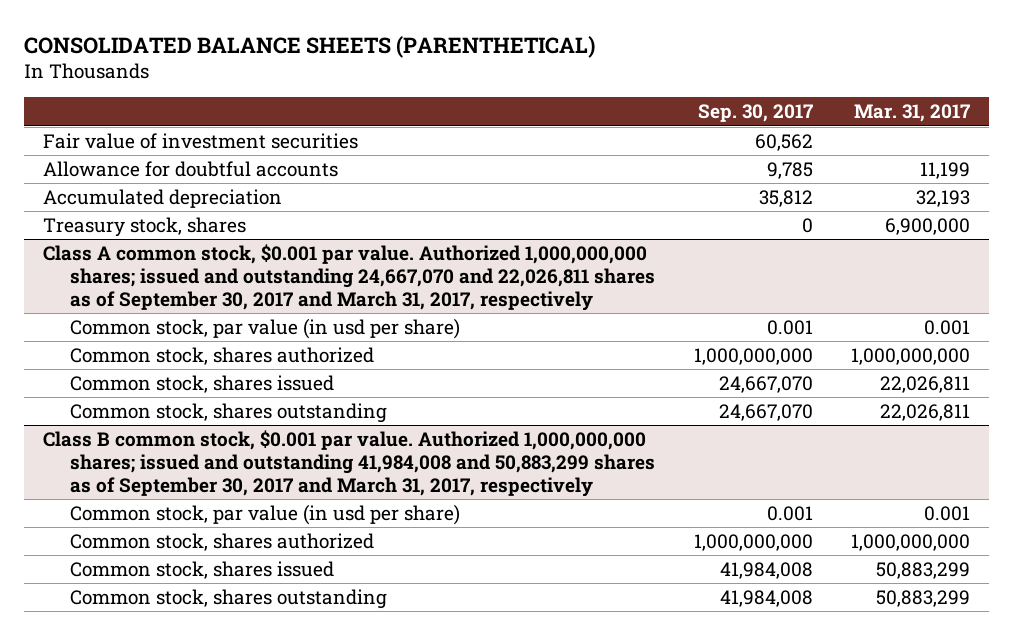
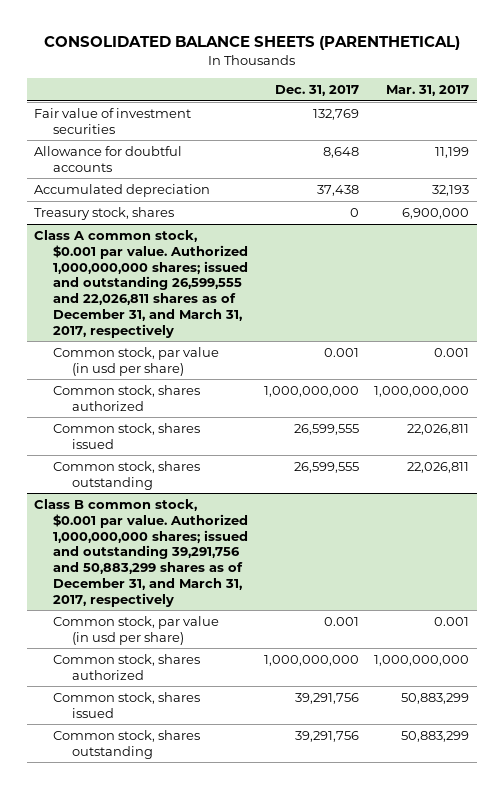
- | Sep. 30, 2017 | Mar. 31, 2017
+ | Dec. 31, 2017 | Mar. 31, 2017
- Class A common stock, $0.001 par value. Authorized 1,000,000,000 shares; issued and outstanding 24,667,070 and 22,026,811 shares as of September 30, 2017 and March 31, 2017, respectively
+ Class A common stock, $0.001 par value. Authorized 1,000,000,000 shares; issued and outstanding 26,599,555 and 22,026,811 shares as of December 31, and March 31, 2017, respectively
- Class B common stock, $0.001 par value. Authorized 1,000,000,000 shares; issued and outstanding 41,984,008 and 50,883,299 shares as of September 30, 2017 and March 31, 2017, respectively
+ Class B common stock, $0.001 par value. Authorized 1,000,000,000 shares; issued and outstanding 39,291,756 and 50,883,299 shares as of December 31, and March 31, 2017, respectively

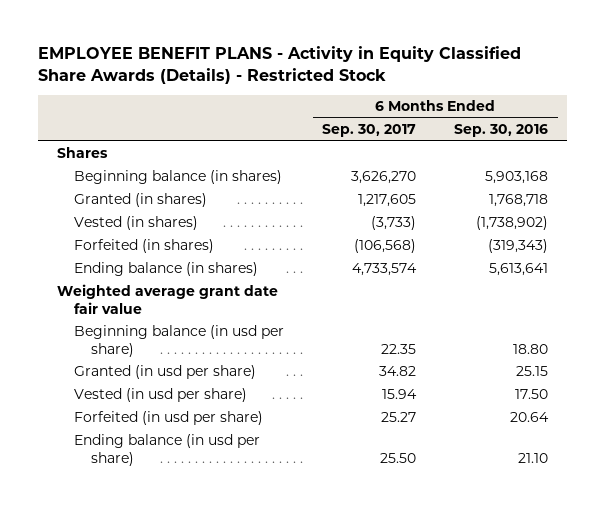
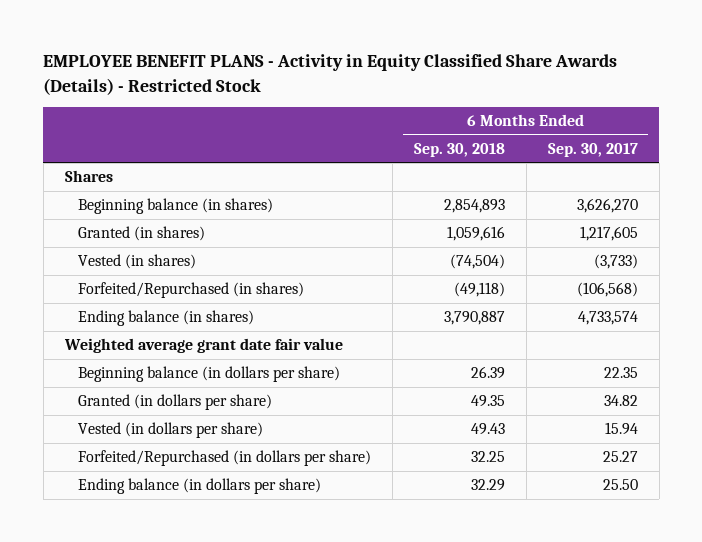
- | 6 Months Ended Sep. 30, 2017 | 6 Months Ended Sep. 30, 2016
+ | 6 Months Ended Sep. 30, 2018 | 6 Months Ended Sep. 30, 2017
- Forfeited (in shares) | (106,568) | (319,343)
+ Forfeited/Repurchased (in shares) | (49,118) | (106,568)
- Beginning balance (in usd per share) | 22.35 | 18.80
- Granted (in usd per share) | 34.82 | 25.15
- Vested (in usd per share) | 15.94 | 17.50
- Forfeited (in usd per share) | 25.27 | 20.64
- Ending balance (in usd per share) | 25.50 | 21.10
+ Beginning balance (in dollars per share) | 26.39 | 22.35
+ Granted (in dollars per share) | 49.35 | 34.82
+ Vested (in dollars per share) | 49.43 | 15.94
+ Forfeited/Repurchased (in dollars per share) | 32.25 | 25.27
+ Ending balance (in dollars per share) | 32.29 | 25.50

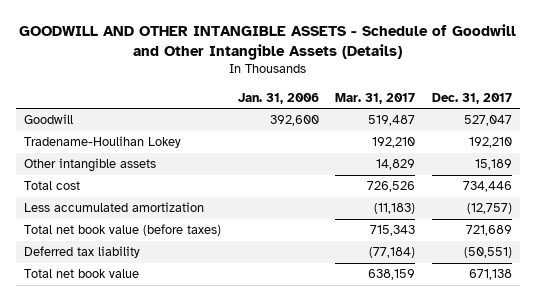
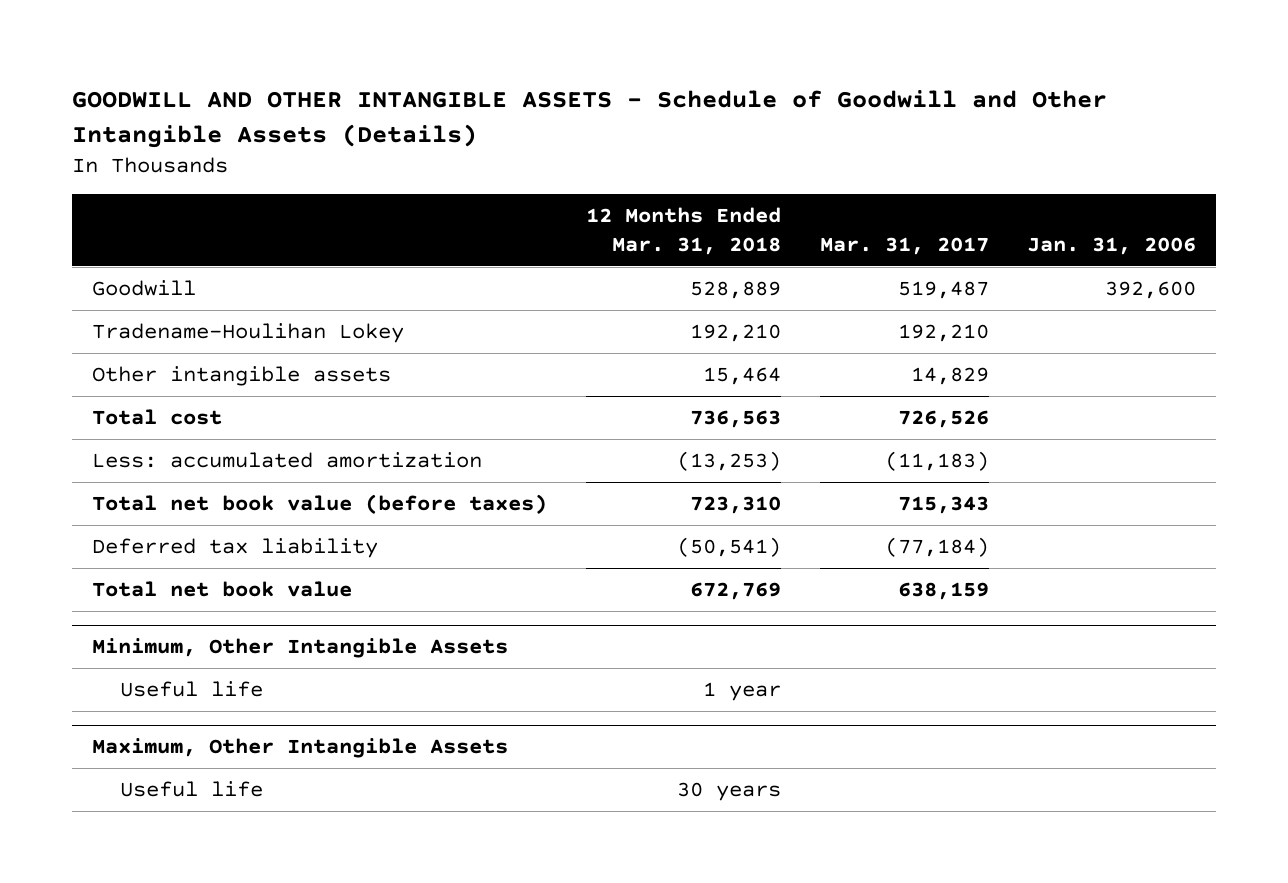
- | Jan. 31, 2006 | Mar. 31, 2017 | Dec. 31, 2017
+ | 12 Months Ended Mar. 31, 2018 | Mar. 31, 2017 | Jan. 31, 2006
- Less accumulated amortization | | (11,183) | (12,757)
+ Less: accumulated amortization | (13,253) | (11,183) |
+ Minimum, Other Intangible Assets
+ Useful life | 1 year | |
+ Maximum, Other Intangible Assets
+ Useful life | 30 years | |

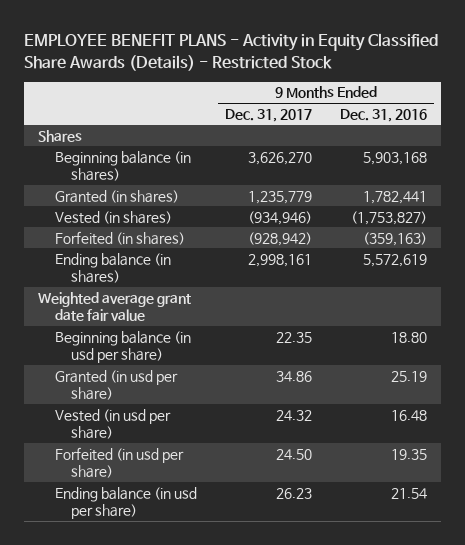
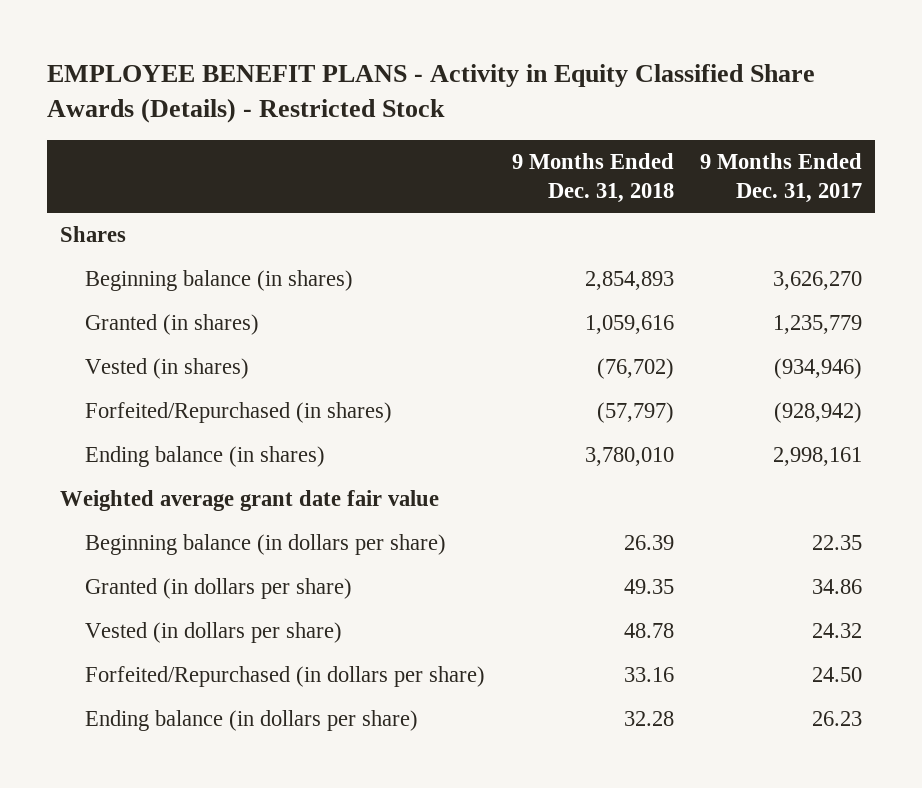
- | 9 Months Ended Dec. 31, 2017 | 9 Months Ended Dec. 31, 2016
+ | 9 Months Ended Dec. 31, 2018 | 9 Months Ended Dec. 31, 2017
- Forfeited (in shares) | (928,942) | (359,163)
+ Forfeited/Repurchased (in shares) | (57,797) | (928,942)
- Beginning balance (in usd per share) | 22.35 | 18.80
- Granted (in usd per share) | 34.86 | 25.19
- Vested (in usd per share) | 24.32 | 16.48
- Forfeited (in usd per share) | 24.50 | 19.35
- Ending balance (in usd per share) | 26.23 | 21.54
+ Beginning balance (in dollars per share) | 26.39 | 22.35
+ Granted (in dollars per share) | 49.35 | 34.86
+ Vested (in dollars per share) | 48.78 | 24.32
+ Forfeited/Repurchased (in dollars per share) | 33.16 | 24.50
+ Ending balance (in dollars per share) | 32.28 | 26.23

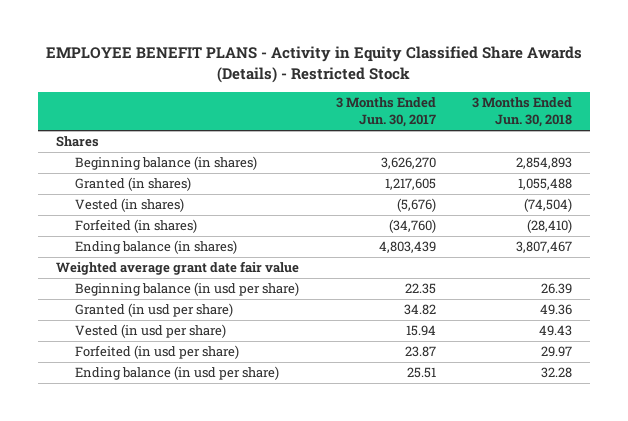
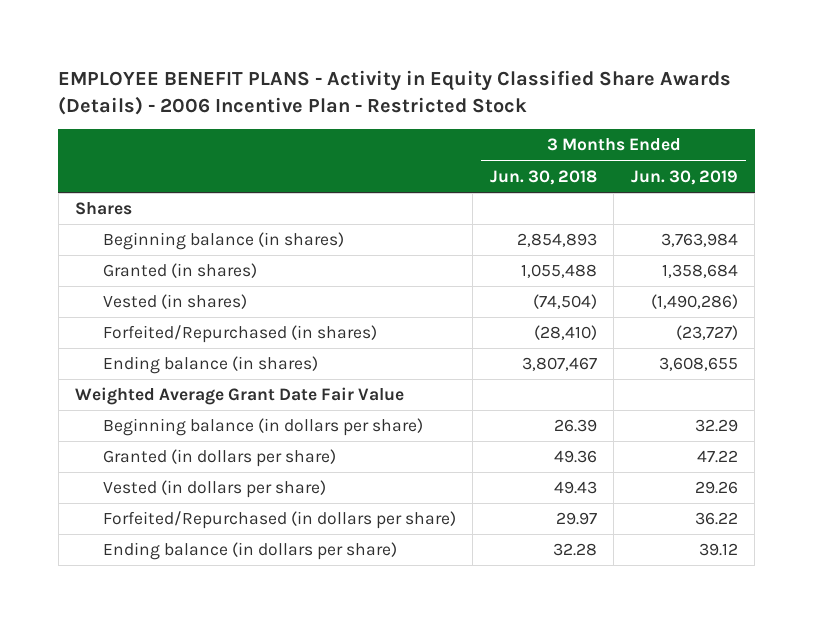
- EMPLOYEE BENEFIT PLANS - Activity in Equity Classified Share Awards (Details) - Restricted Stock
+ EMPLOYEE BENEFIT PLANS - Activity in Equity Classified Share Awards (Details) - 2006 Incentive Plan - Restricted Stock
- | 3 Months Ended Jun. 30, 2017 | 3 Months Ended Jun. 30, 2018
+ | 3 Months Ended Jun. 30, 2018 | 3 Months Ended Jun. 30, 2019
- Forfeited (in shares) | (34,760) | (28,410)
+ Forfeited/Repurchased (in shares) | (28,410) | (23,727)
- Weighted average grant date fair value
- Beginning balance (in usd per share) | 22.35 | 26.39
- Granted (in usd per share) | 34.82 | 49.36
- Vested (in usd per share) | 15.94 | 49.43
- Forfeited (in usd per share) | 23.87 | 29.97
- Ending balance (in usd per share) | 25.51 | 32.28
+ Weighted Average Grant Date Fair Value
+ Beginning balance (in dollars per share) | 26.39 | 32.29
+ Granted (in dollars per share) | 49.36 | 47.22
+ Vested (in dollars per share) | 49.43 | 29.26
+ Forfeited/Repurchased (in dollars per share) | 29.97 | 36.22
+ Ending balance (in dollars per share) | 32.28 | 39.12

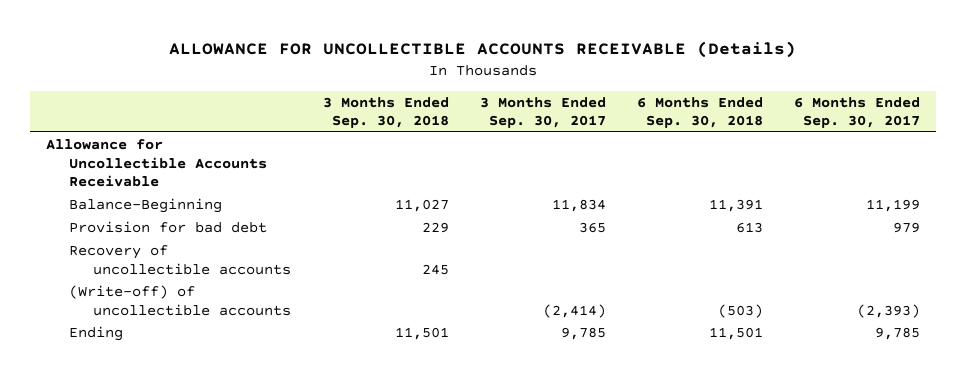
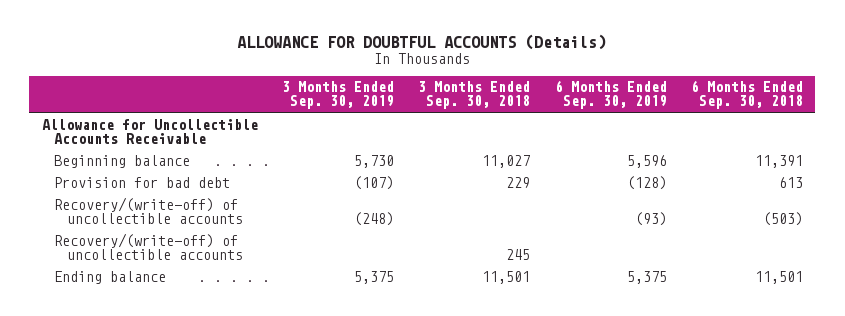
- ALLOWANCE FOR UNCOLLECTIBLE ACCOUNTS RECEIVABLE (Details)
+ ALLOWANCE FOR DOUBTFUL ACCOUNTS (Details)
- | 3 Months Ended Sep. 30, 2018 | 3 Months Ended Sep. 30, 2017 | 6 Months Ended Sep. 30, 2018 | 6 Months Ended Sep. 30, 2017
+ | 3 Months Ended Sep. 30, 2019 | 3 Months Ended Sep. 30, 2018 | 6 Months Ended Sep. 30, 2019 | 6 Months Ended Sep. 30, 2018
- Balance-Beginning | 11,027 | 11,834 | 11,391 | 11,199
+ Beginning balance | 5,730 | 11,027 | 5,596 | 11,391
- Recovery of uncollectible accounts | 245 | | |
- (Write-off) of uncollectible accounts | | (2,414) | (503) | (2,393)
- Ending | 11,501 | 9,785 | 11,501 | 9,785
+ Recovery/(write-off) of uncollectible accounts | (248) | | (93) | (503)
+ Recovery/(write-off) of uncollectible accounts | | 245 | |
+ Ending balance | 5,375 | 11,501 | 5,375 | 11,501

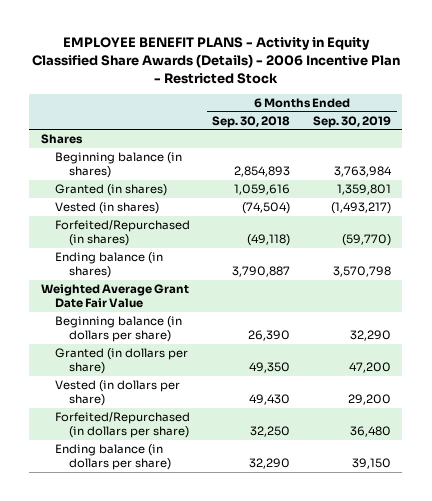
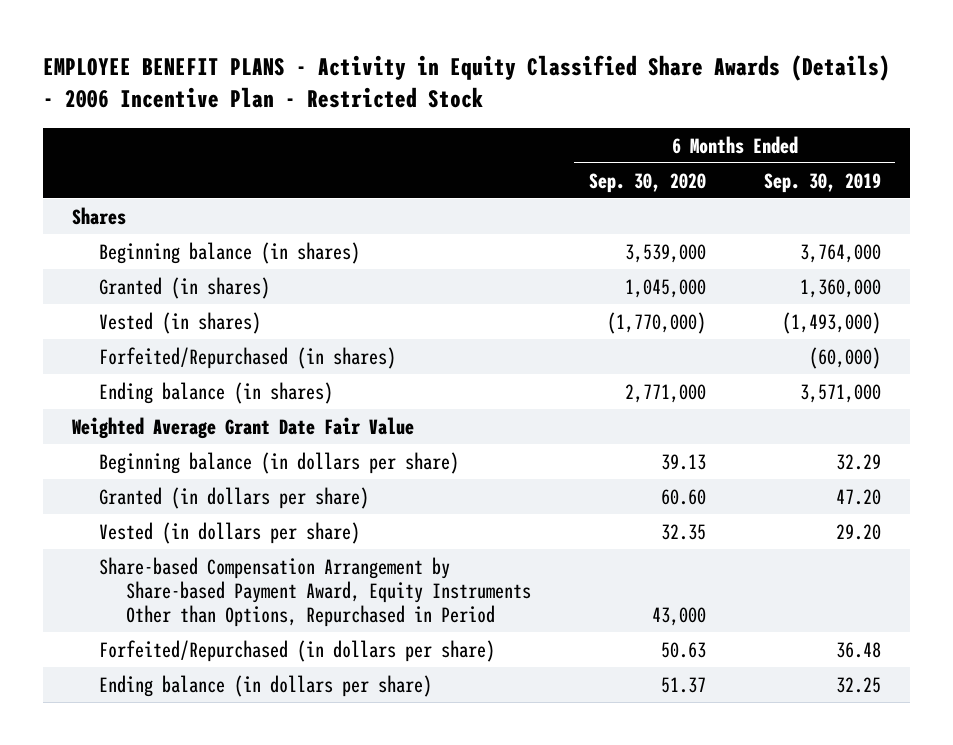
- | 6 Months Ended Sep. 30, 2018 | 6 Months Ended Sep. 30, 2019
+ | 6 Months Ended Sep. 30, 2020 | 6 Months Ended Sep. 30, 2019
- Beginning balance (in shares) | 2,854,893 | 3,763,984
- Granted (in shares) | 1,059,616 | 1,359,801
- Vested (in shares) | (74,504) | (1,493,217)
- Forfeited/Repurchased (in shares) | (49,118) | (59,770)
- Ending balance (in shares) | 3,790,887 | 3,570,798
+ Beginning balance (in shares) | 3,539,000 | 3,764,000
+ Granted (in shares) | 1,045,000 | 1,360,000
+ Vested (in shares) | (1,770,000) | (1,493,000)
+ Forfeited/Repurchased (in shares) | | (60,000)
+ Ending balance (in shares) | 2,771,000 | 3,571,000
- Beginning balance (in dollars per share) | 26,390 | 32,290
- Granted (in dollars per share) | 49,350 | 47,200
- Vested (in dollars per share) | 49,430 | 29,200
- Forfeited/Repurchased (in dollars per share) | 32,250 | 36,480
- Ending balance (in dollars per share) | 32,290 | 39,150
+ Beginning balance (in dollars per share) | 39.13 | 32.29
+ Granted (in dollars per share) | 60.60 | 47.20
+ Vested (in dollars per share) | 32.35 | 29.20
+ Share-based Compensation Arrangement by Share-based Payment Award, Equity Instruments Other than Options, Repurchased in Period | 43,000 |
+ Forfeited/Repurchased (in dollars per share) | 50.63 | 36.48
+ Ending balance (in dollars per share) | 51.37 | 32.25

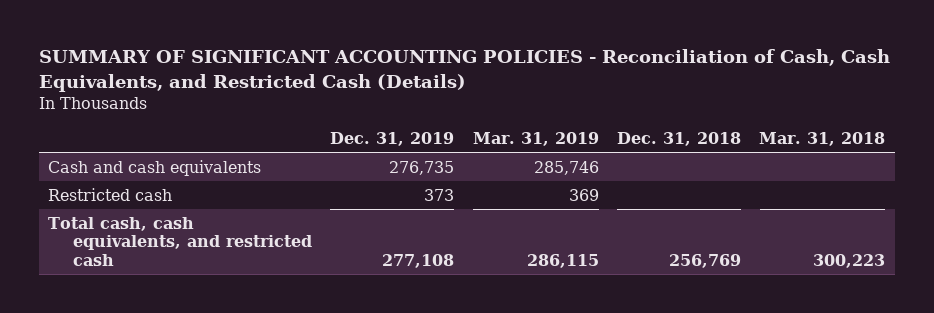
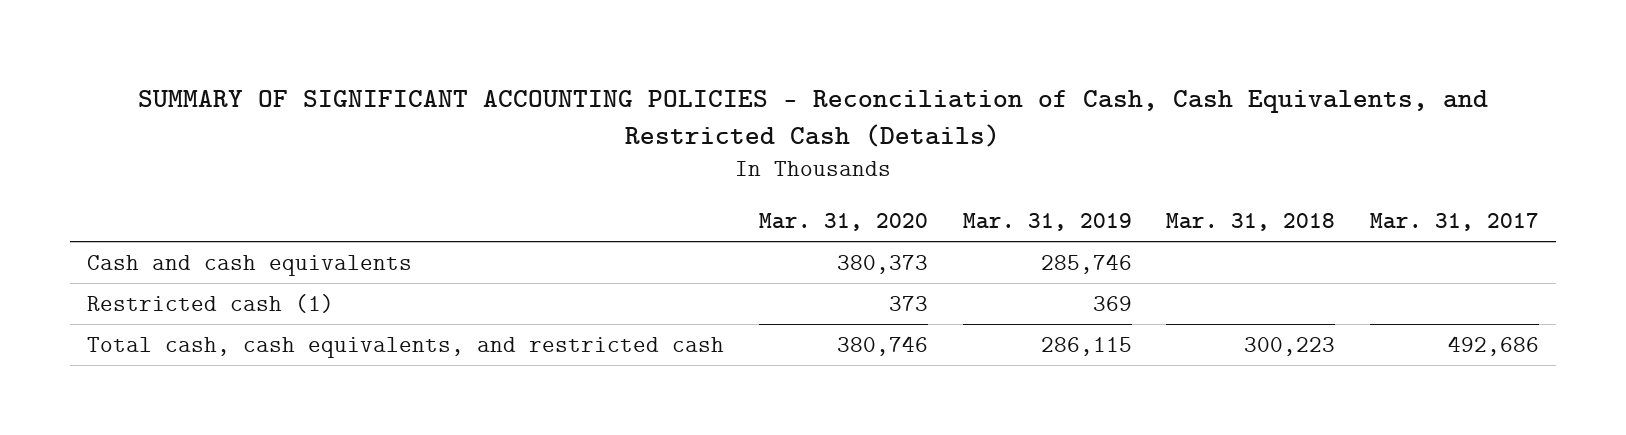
- | Dec. 31, 2019 | Mar. 31, 2019 | Dec. 31, 2018 | Mar. 31, 2018
+ | Mar. 31, 2020 | Mar. 31, 2019 | Mar. 31, 2018 | Mar. 31, 2017
- Restricted cash | 373 | 369 | |
+ Restricted cash (1) | 373 | 369 | |

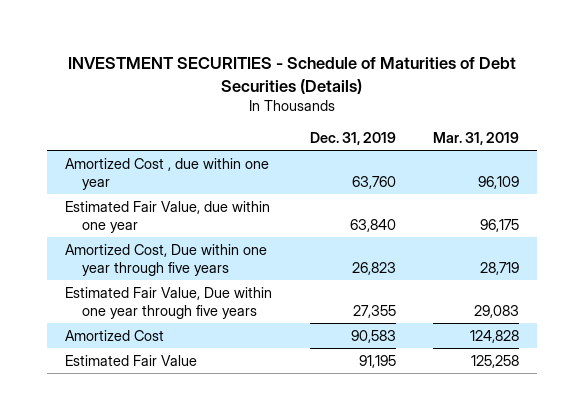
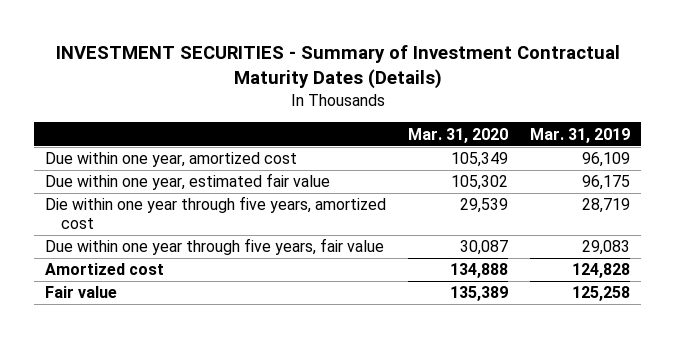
- INVESTMENT SECURITIES - Schedule of Maturities of Debt Securities (Details)
+ INVESTMENT SECURITIES - Summary of Investment Contractual Maturity Dates (Details)
- | Dec. 31, 2019 | Mar. 31, 2019
+ | Mar. 31, 2020 | Mar. 31, 2019
- Amortized Cost , due within one year | 63,760 | 96,109
- Estimated Fair Value, due within one year | 63,840 | 96,175
- Amortized Cost, Due within one year through five years | 26,823 | 28,719
- Estimated Fair Value, Due within one year through five years | 27,355 | 29,083
- Amortized Cost | 90,583 | 124,828
- Estimated Fair Value | 91,195 | 125,258
+ Due within one year, amortized cost | 105,349 | 96,109
+ Due within one year, estimated fair value | 105,302 | 96,175
+ Die within one year through five years, amortized cost | 29,539 | 28,719
+ Due within one year through five years, fair value | 30,087 | 29,083
+ Amortized cost | 134,888 | 124,828
+ Fair value | 135,389 | 125,258

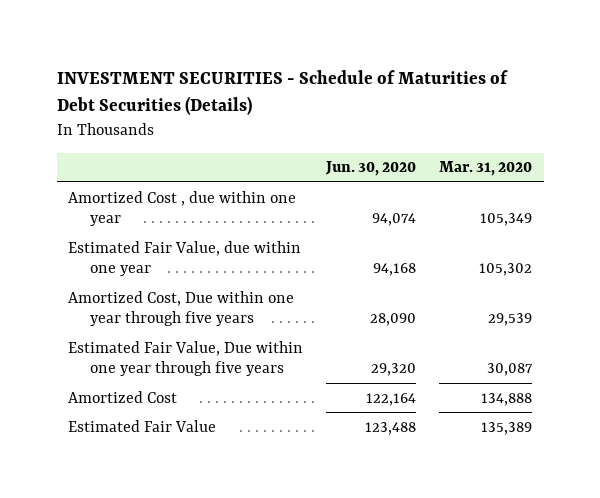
- INVESTMENT SECURITIES - Summary of Investment Contractual Maturity Dates (Details)
+ INVESTMENT SECURITIES - Schedule of Maturities of Debt Securities (Details)
- | Mar. 31, 2020 | Mar. 31, 2019
+ | Jun. 30, 2020 | Mar. 31, 2020
- Due within one year, amortized cost | 105,349 | 96,109
- Due within one year, estimated fair value | 105,302 | 96,175
- Die within one year through five years, amortized cost | 29,539 | 28,719
- Due within one year through five years, fair value | 30,087 | 29,083
- Amortized cost | 134,888 | 124,828
- Fair value | 135,389 | 125,258
+ Amortized Cost , due within one year | 94,074 | 105,349
+ Estimated Fair Value, due within one year | 94,168 | 105,302
+ Amortized Cost, Due within one year through five years | 28,090 | 29,539
+ Estimated Fair Value, Due within one year through five years | 29,320 | 30,087
+ Amortized Cost | 122,164 | 134,888
+ Estimated Fair Value | 123,488 | 135,389

